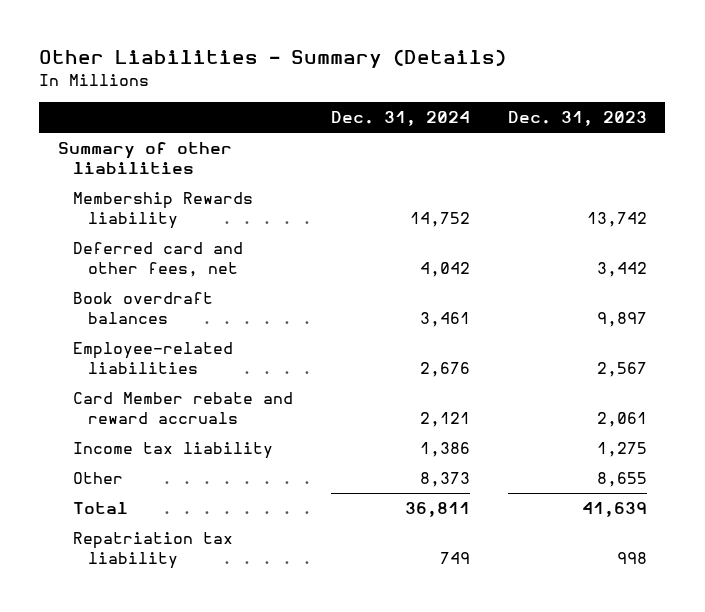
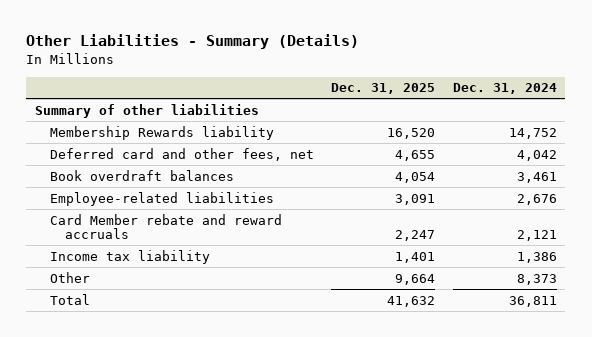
- | Dec. 31, 2024 | Dec. 31, 2023
+ | Dec. 31, 2025 | Dec. 31, 2024
- Repatriation tax liability | 749 | 998

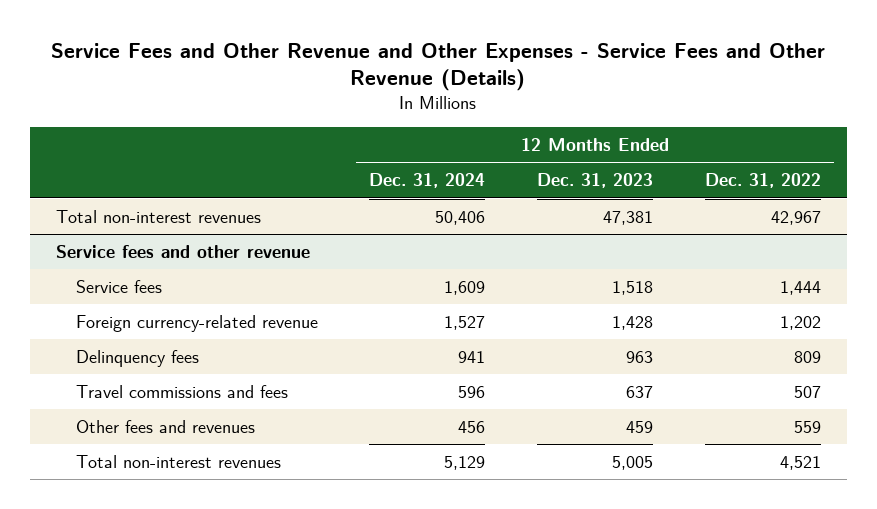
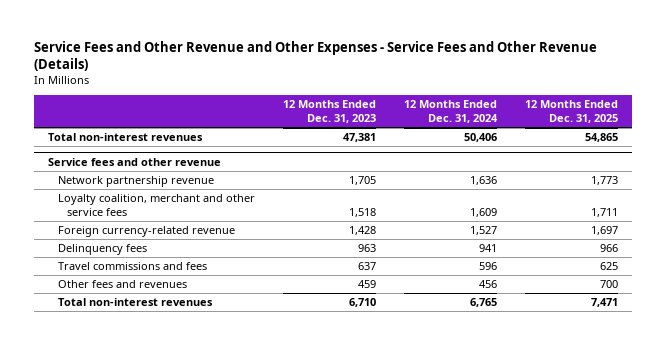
- | 12 Months Ended Dec. 31, 2024 | 12 Months Ended Dec. 31, 2023 | 12 Months Ended Dec. 31, 2022
+ | 12 Months Ended Dec. 31, 2023 | 12 Months Ended Dec. 31, 2024 | 12 Months Ended Dec. 31, 2025
@ Service fees and other revenue
- Service fees | 1,609 | 1,518 | 1,444
+ Network partnership revenue | 1,705 | 1,636 | 1,773
+ Loyalty coalition, merchant and other service fees | 1,518 | 1,609 | 1,711
- Total non-interest revenues | 5,129 | 5,005 | 4,521
+ Total non-interest revenues | 6,710 | 6,765 | 7,471

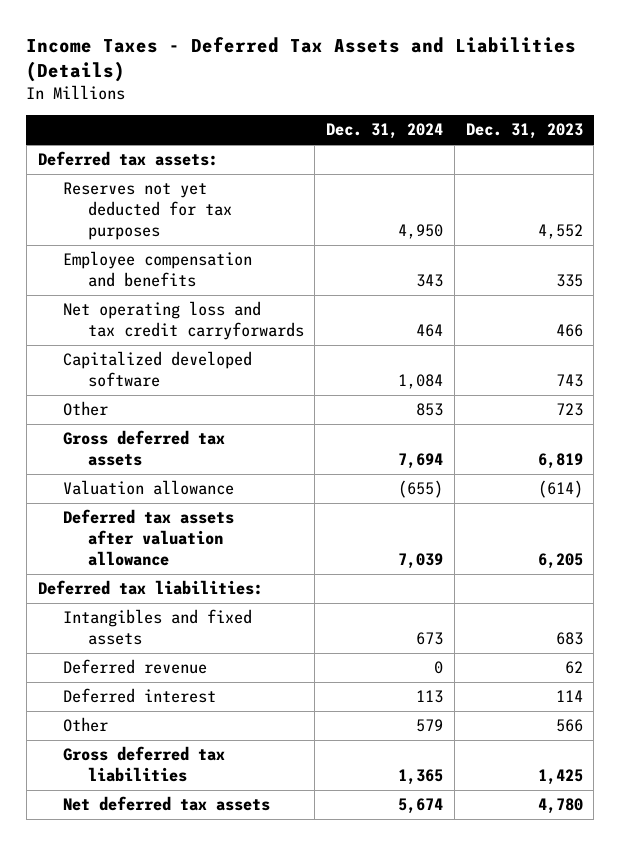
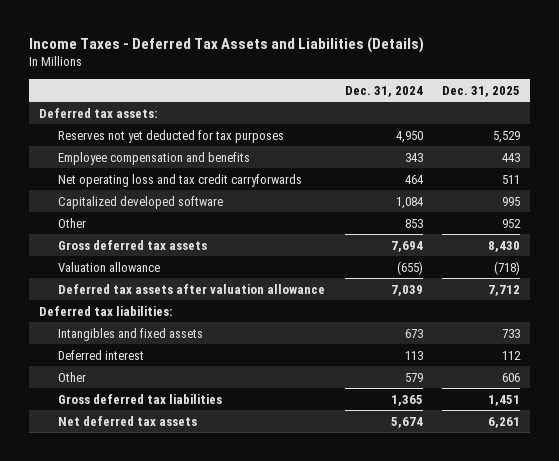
- | Dec. 31, 2024 | Dec. 31, 2023
+ | Dec. 31, 2024 | Dec. 31, 2025
- Deferred revenue | 0 | 62

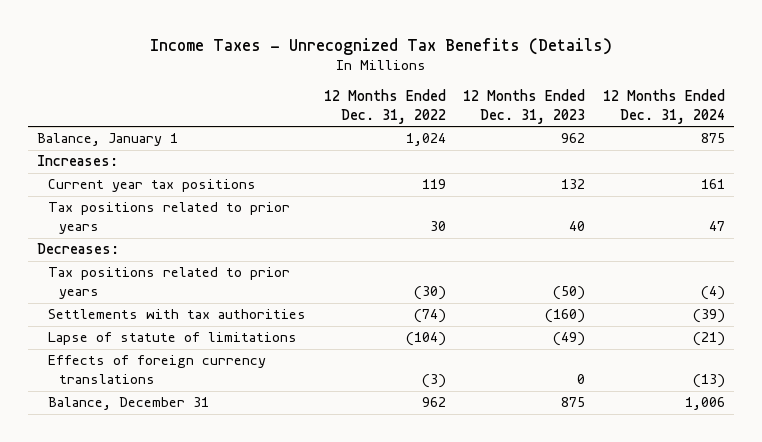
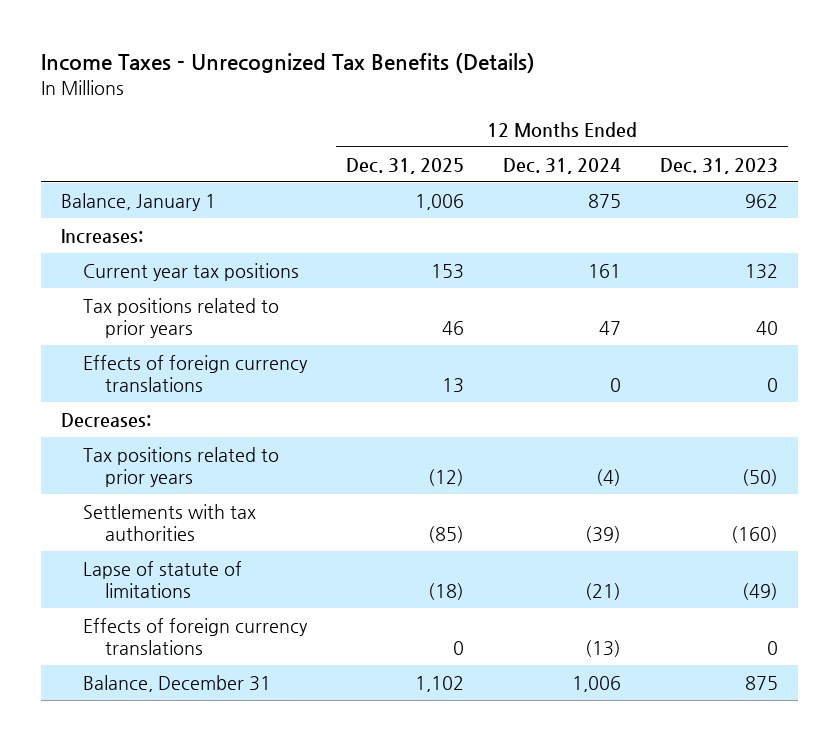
- | 12 Months Ended Dec. 31, 2022 | 12 Months Ended Dec. 31, 2023 | 12 Months Ended Dec. 31, 2024
+ | 12 Months Ended Dec. 31, 2025 | 12 Months Ended Dec. 31, 2024 | 12 Months Ended Dec. 31, 2023
+ Effects of foreign currency translations | 13 | 0 | 0

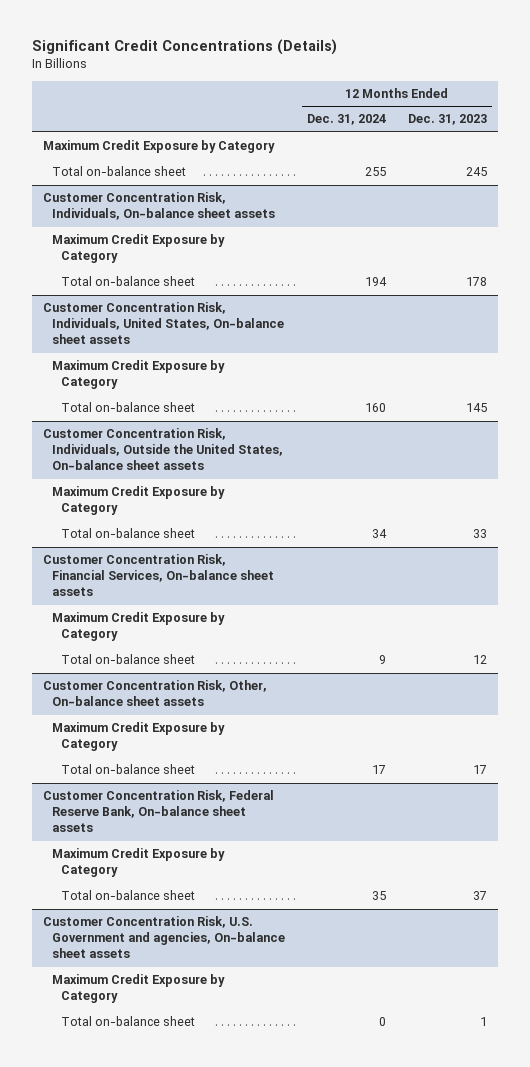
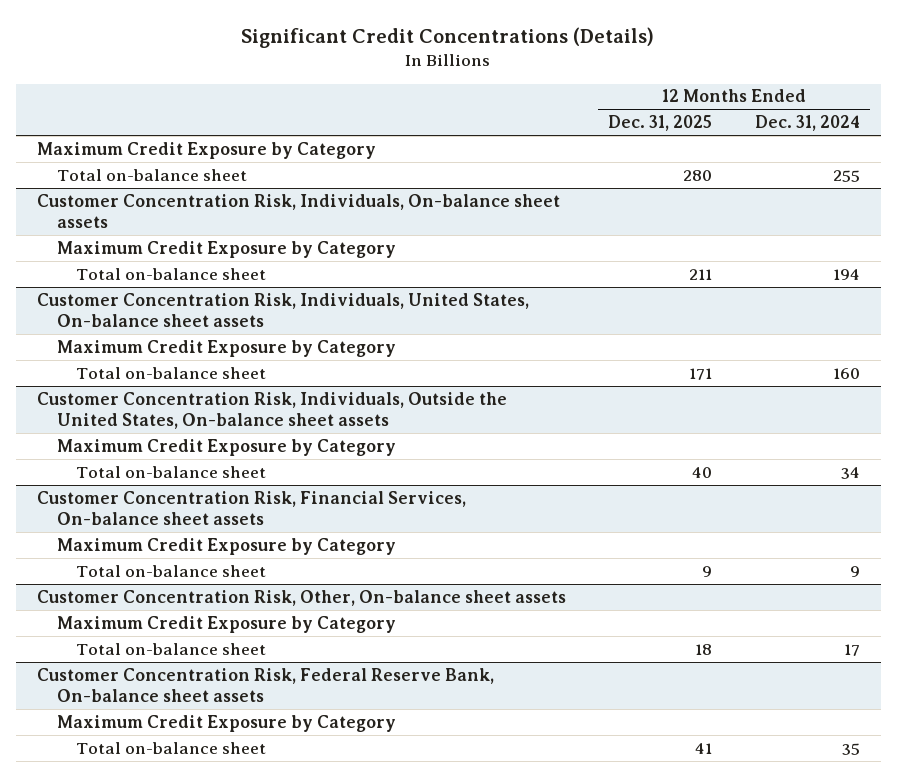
- | 12 Months Ended Dec. 31, 2024 | 12 Months Ended Dec. 31, 2023
+ | 12 Months Ended Dec. 31, 2025 | 12 Months Ended Dec. 31, 2024
- Customer Concentration Risk, U.S. Government and agencies, On-balance sheet assets
- Maximum Credit Exposure by Category
- Total on-balance sheet | 0 | 1

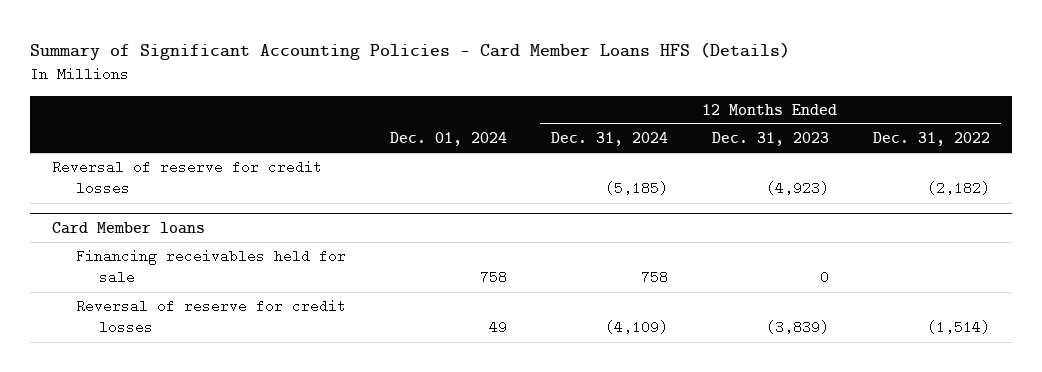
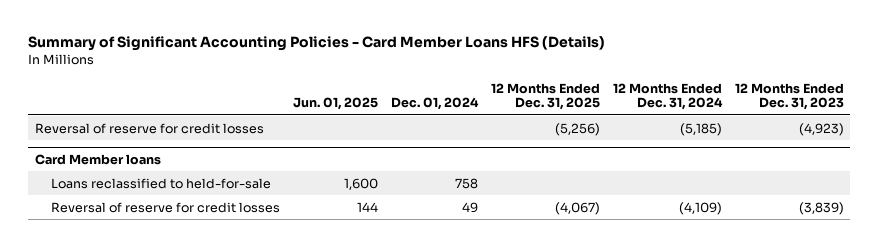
- | Dec. 01, 2024 | 12 Months Ended Dec. 31, 2024 | 12 Months Ended Dec. 31, 2023 | 12 Months Ended Dec. 31, 2022
+ | Jun. 01, 2025 | Dec. 01, 2024 | 12 Months Ended Dec. 31, 2025 | 12 Months Ended Dec. 31, 2024 | 12 Months Ended Dec. 31, 2023
@ Card Member loans
- Financing receivables held for sale | 758 | 758 | 0 |
+ Loans reclassified to held-for-sale | 1,600 | 758 | | |

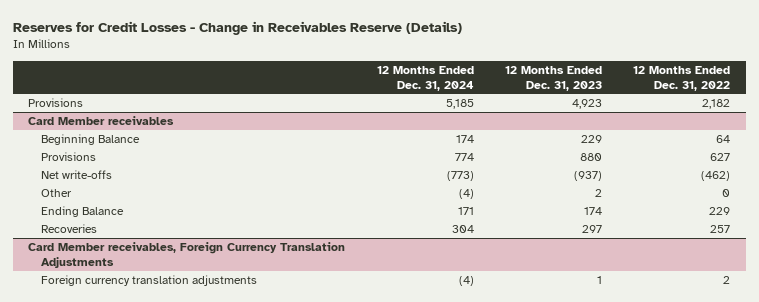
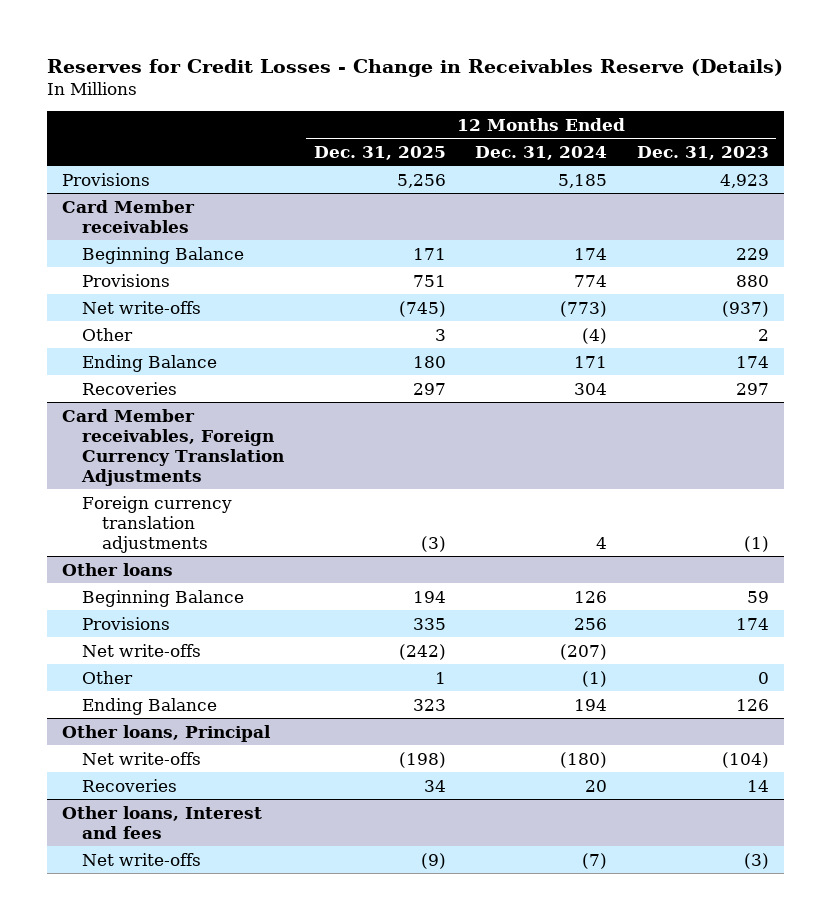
- | 12 Months Ended Dec. 31, 2024 | 12 Months Ended Dec. 31, 2023 | 12 Months Ended Dec. 31, 2022
+ | 12 Months Ended Dec. 31, 2025 | 12 Months Ended Dec. 31, 2024 | 12 Months Ended Dec. 31, 2023
@ Card Member receivables, Foreign Currency Translation Adjustments
- Foreign currency translation adjustments | (4) | 1 | 2
+ Foreign currency translation adjustments | (3) | 4 | (1)
+ Other loans
+ Beginning Balance | 194 | 126 | 59
+ Provisions | 335 | 256 | 174
+ Net write-offs | (242) | (207) |
+ Other | 1 | (1) | 0
+ Ending Balance | 323 | 194 | 126
+ Other loans, Principal
+ Net write-offs | (198) | (180) | (104)
+ Recoveries | 34 | 20 | 14
+ Other loans, Interest and fees
+ Net write-offs | (9) | (7) | (3)

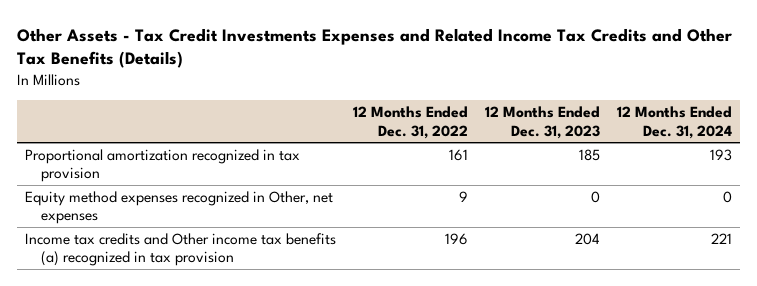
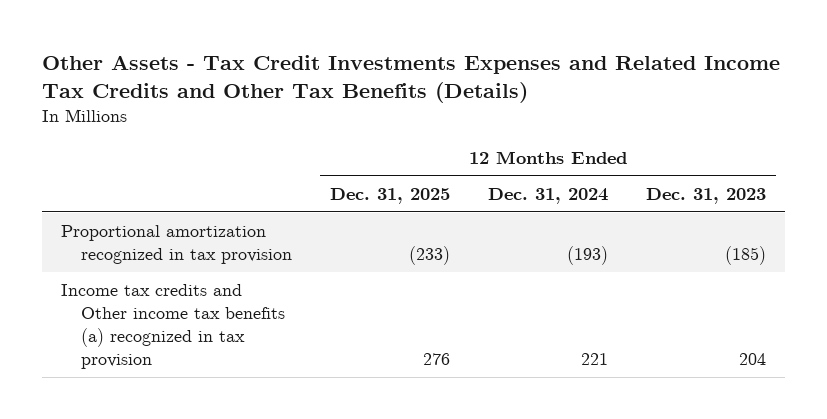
- | 12 Months Ended Dec. 31, 2022 | 12 Months Ended Dec. 31, 2023 | 12 Months Ended Dec. 31, 2024
+ | 12 Months Ended Dec. 31, 2025 | 12 Months Ended Dec. 31, 2024 | 12 Months Ended Dec. 31, 2023
- Proportional amortization recognized in tax provision | 161 | 185 | 193
- Equity method expenses recognized in Other, net expenses | 9 | 0 | 0
+ Proportional amortization recognized in tax provision | (233) | (193) | (185)

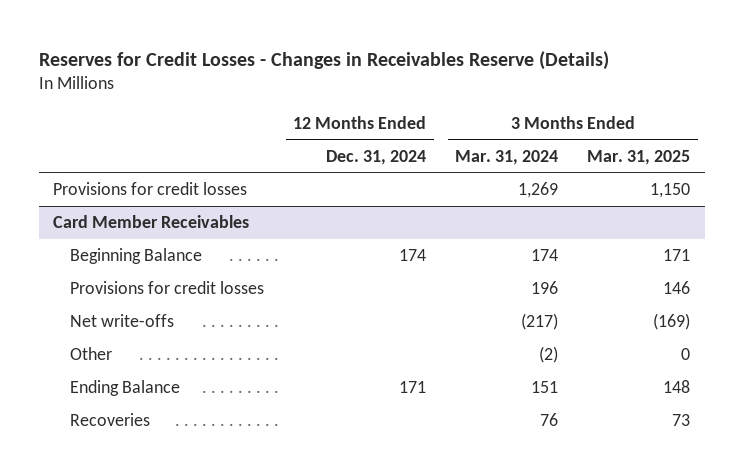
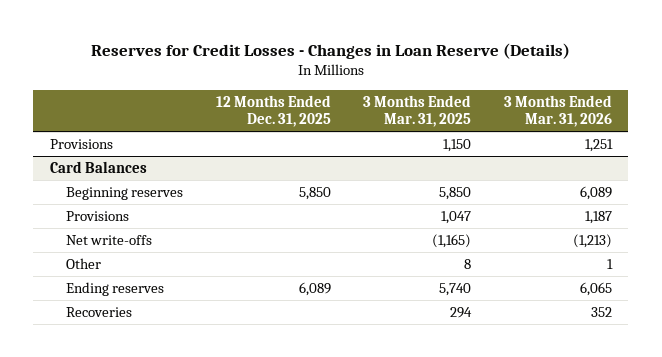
- Reserves for Credit Losses - Changes in Receivables Reserve (Details)
+ Reserves for Credit Losses - Changes in Loan Reserve (Details)
- | 12 Months Ended Dec. 31, 2024 | 3 Months Ended Mar. 31, 2024 | 3 Months Ended Mar. 31, 2025
+ | 12 Months Ended Dec. 31, 2025 | 3 Months Ended Mar. 31, 2025 | 3 Months Ended Mar. 31, 2026
- Provisions for credit losses | | 1,269 | 1,150
- Card Member Receivables
- Beginning Balance | 174 | 174 | 171
- Provisions for credit losses | | 196 | 146
- Net write-offs | | (217) | (169)
- Other | | (2) | 0
- Ending Balance | 171 | 151 | 148
- Recoveries | | 76 | 73
+ Provisions | | 1,150 | 1,251
+ Card Balances
+ Beginning reserves | 5,850 | 5,850 | 6,089
+ Provisions | | 1,047 | 1,187
+ Net write-offs | | (1,165) | (1,213)
+ Other | | 8 | 1
+ Ending reserves | 6,089 | 5,740 | 6,065
+ Recoveries | | 294 | 352

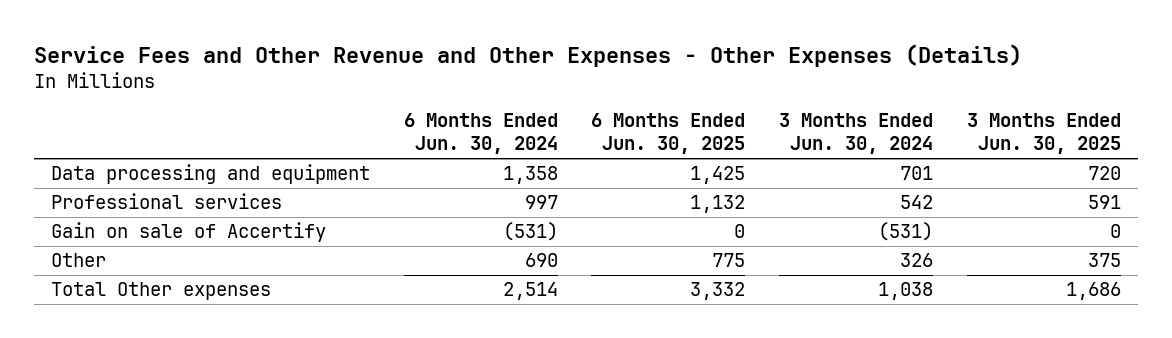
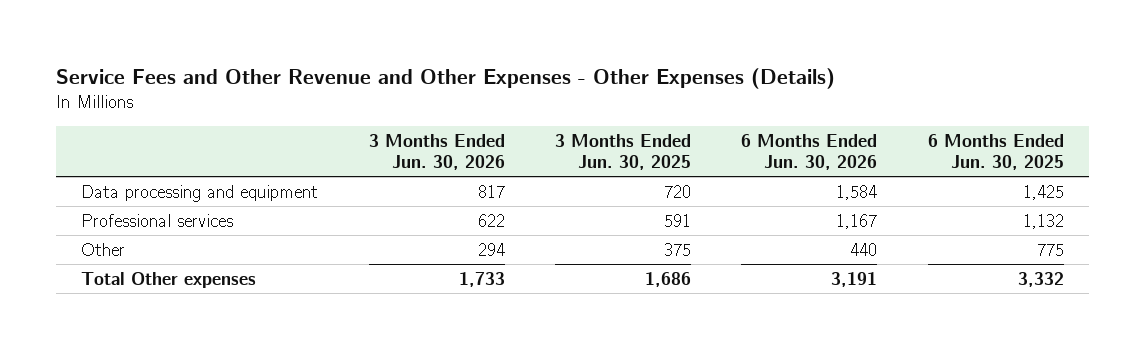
- | 6 Months Ended Jun. 30, 2024 | 6 Months Ended Jun. 30, 2025 | 3 Months Ended Jun. 30, 2024 | 3 Months Ended Jun. 30, 2025
+ | 3 Months Ended Jun. 30, 2026 | 3 Months Ended Jun. 30, 2025 | 6 Months Ended Jun. 30, 2026 | 6 Months Ended Jun. 30, 2025
- Gain on sale of Accertify | (531) | 0 | (531) | 0

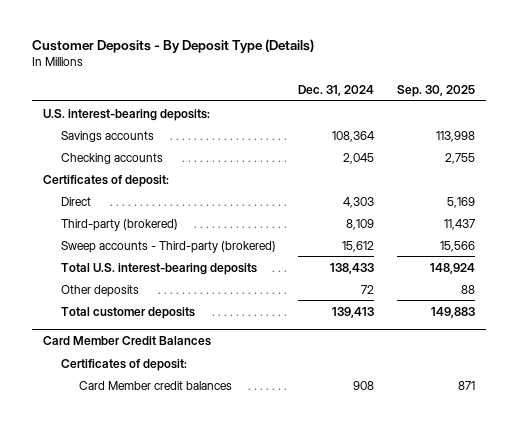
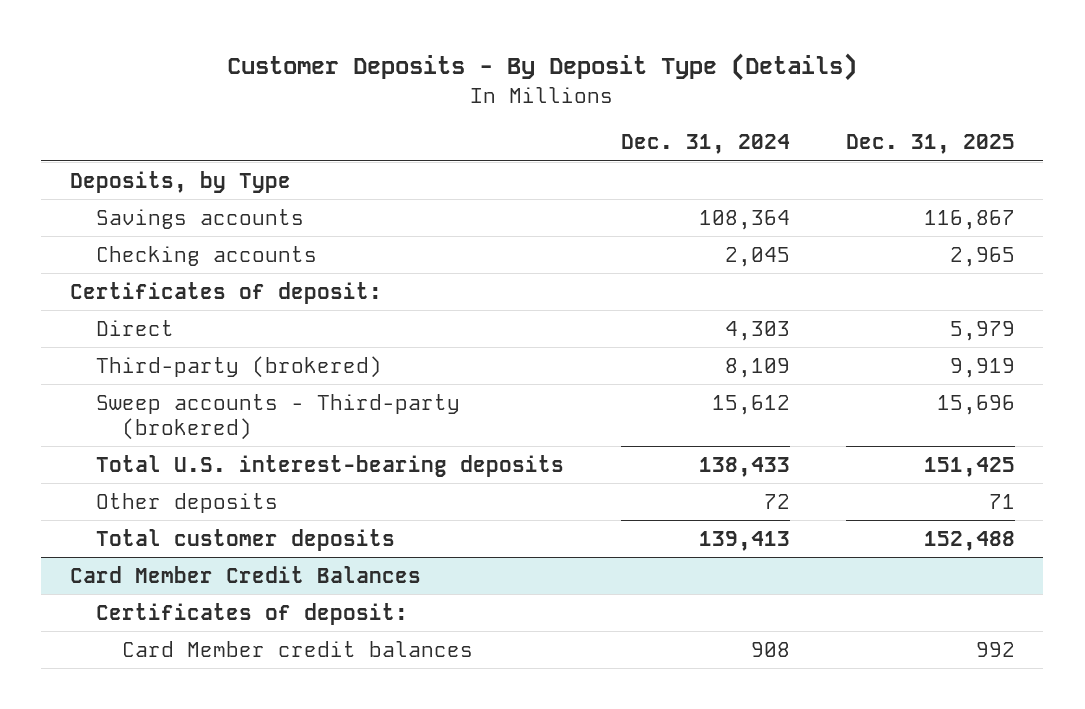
- | Dec. 31, 2024 | Sep. 30, 2025
+ | Dec. 31, 2024 | Dec. 31, 2025
- U.S. interest-bearing deposits:
+ Deposits, by Type

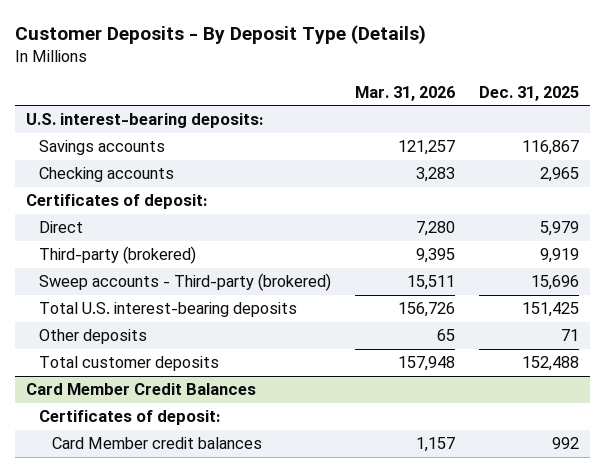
- | Dec. 31, 2024 | Dec. 31, 2025
+ | Mar. 31, 2026 | Dec. 31, 2025
- Deposits, by Type
+ U.S. interest-bearing deposits:

